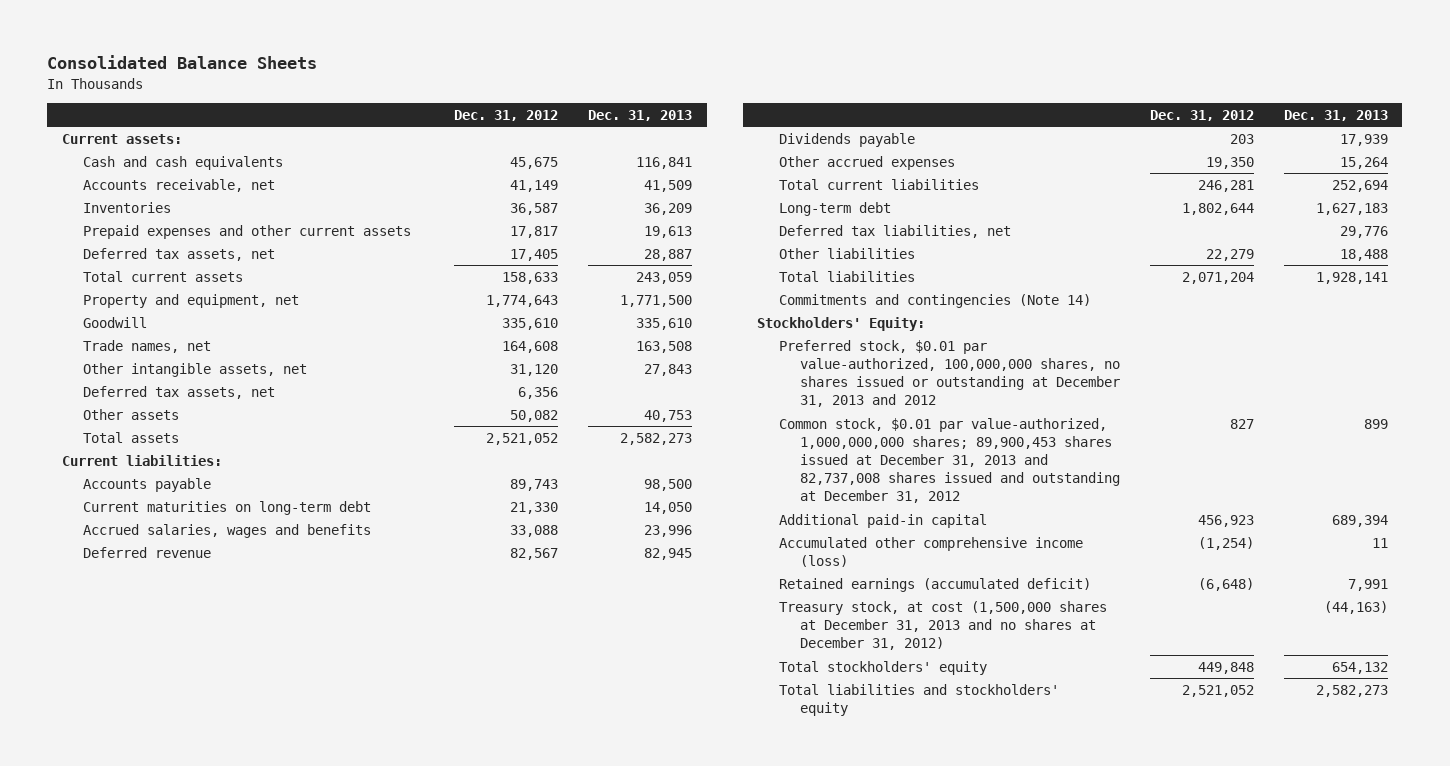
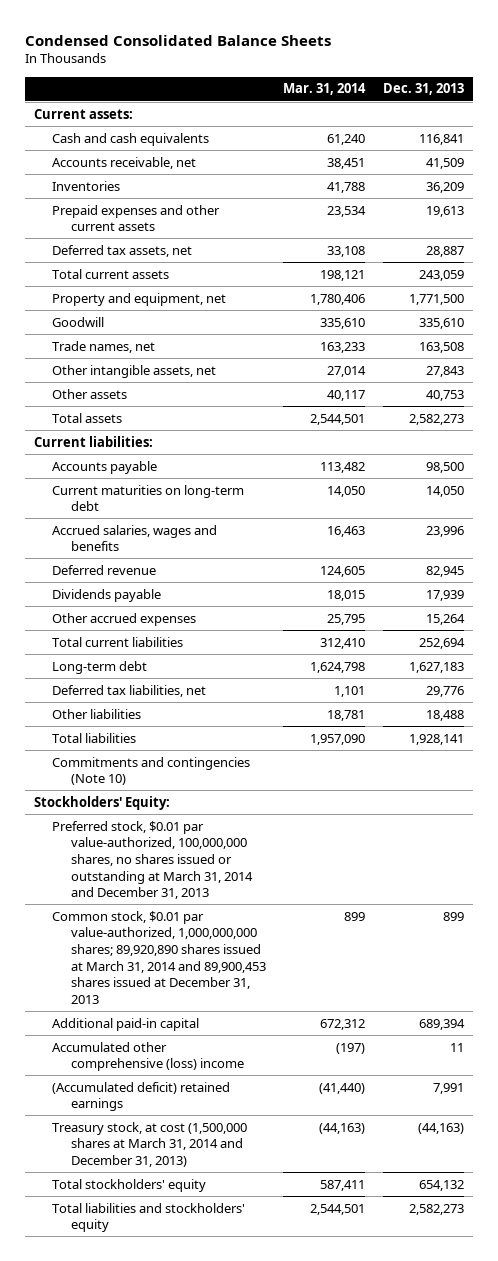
- Consolidated Balance Sheets
+ Condensed Consolidated Balance Sheets
- | Dec. 31, 2012 | Dec. 31, 2013
+ | Mar. 31, 2014 | Dec. 31, 2013
- Deferred tax assets, net | 6,356 |
- Commitments and contingencies (Note 14)
+ Commitments and contingencies (Note 10)
- Preferred stock, $0.01 par value-authorized, 100,000,000 shares, no shares issued or outstanding at December 31, 2013 and 2012
- Common stock, $0.01 par value-authorized, 1,000,000,000 shares; 89,900,453 shares issued at December 31, 2013 and 82,737,008 shares issued and outstanding at December 31, 2012 | 827 | 899
+ Preferred stock, $0.01 par value-authorized, 100,000,000 shares, no shares issued or outstanding at March 31, 2014 and December 31, 2013
+ Common stock, $0.01 par value-authorized, 1,000,000,000 shares; 89,920,890 shares issued at March 31, 2014 and 89,900,453 shares issued at December 31, 2013 | 899 | 899
- Accumulated other comprehensive income (loss) | (1,254) | 11
- Retained earnings (accumulated deficit) | (6,648) | 7,991
- Treasury stock, at cost (1,500,000 shares at December 31, 2013 and no shares at December 31, 2012) | | (44,163)
+ Accumulated other comprehensive (loss) income | (197) | 11
+ (Accumulated deficit) retained earnings | (41,440) | 7,991
+ Treasury stock, at cost (1,500,000 shares at March 31, 2014 and December 31, 2013) | (44,163) | (44,163)

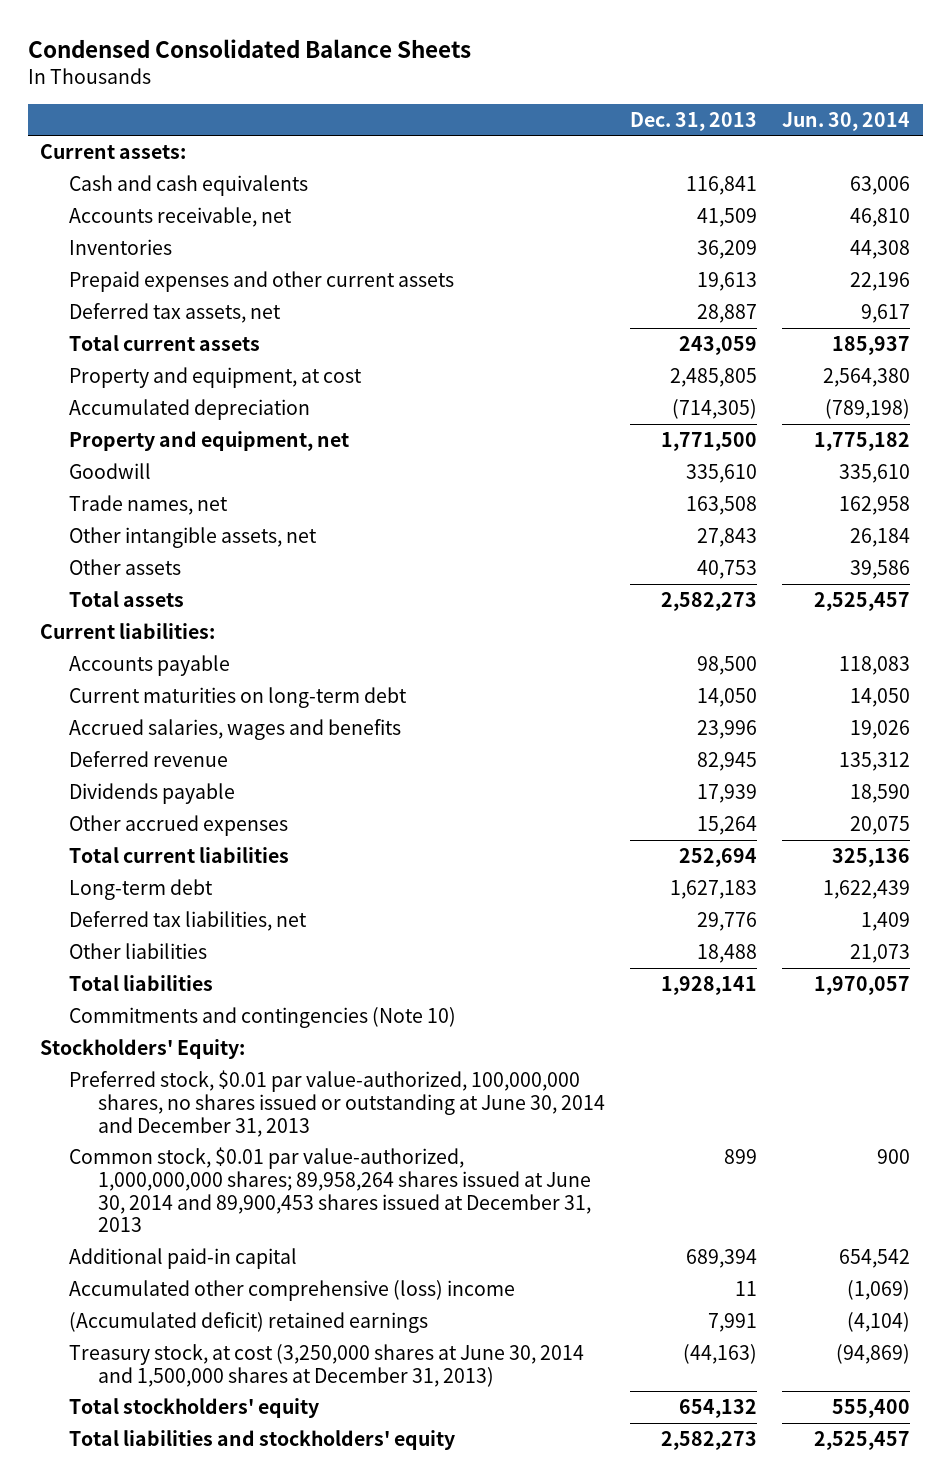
- | Mar. 31, 2014 | Dec. 31, 2013
+ | Dec. 31, 2013 | Jun. 30, 2014
+ Property and equipment, at cost | 2,485,805 | 2,564,380
+ Accumulated depreciation | (714,305) | (789,198)
- Preferred stock, $0.01 par value-authorized, 100,000,000 shares, no shares issued or outstanding at March 31, 2014 and December 31, 2013
- Common stock, $0.01 par value-authorized, 1,000,000,000 shares; 89,920,890 shares issued at March 31, 2014 and 89,900,453 shares issued at December 31, 2013 | 899 | 899
+ Preferred stock, $0.01 par value-authorized, 100,000,000 shares, no shares issued or outstanding at June 30, 2014 and December 31, 2013
+ Common stock, $0.01 par value-authorized, 1,000,000,000 shares; 89,958,264 shares issued at June 30, 2014 and 89,900,453 shares issued at December 31, 2013 | 899 | 900
- Treasury stock, at cost (1,500,000 shares at March 31, 2014 and December 31, 2013) | (44,163) | (44,163)
+ Treasury stock, at cost (3,250,000 shares at June 30, 2014 and 1,500,000 shares at December 31, 2013) | (44,163) | (94,869)

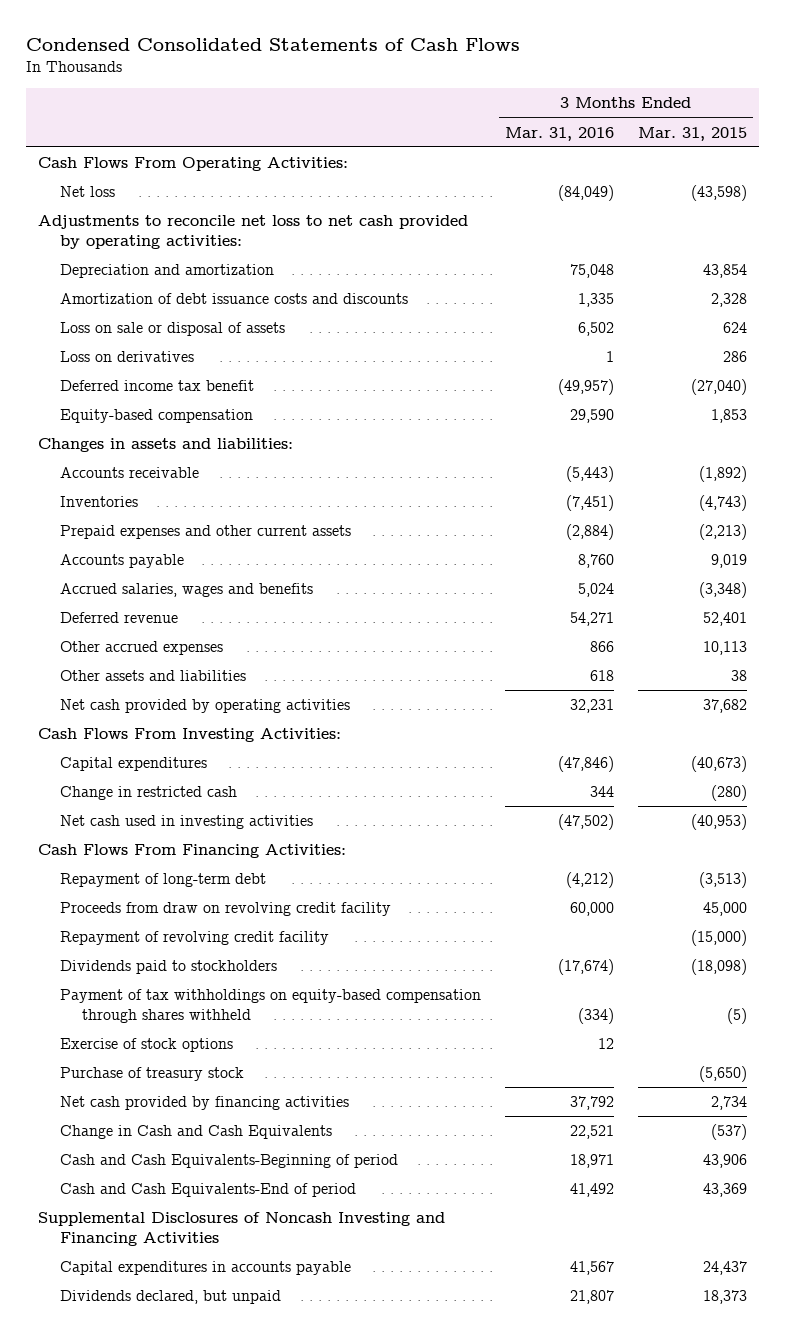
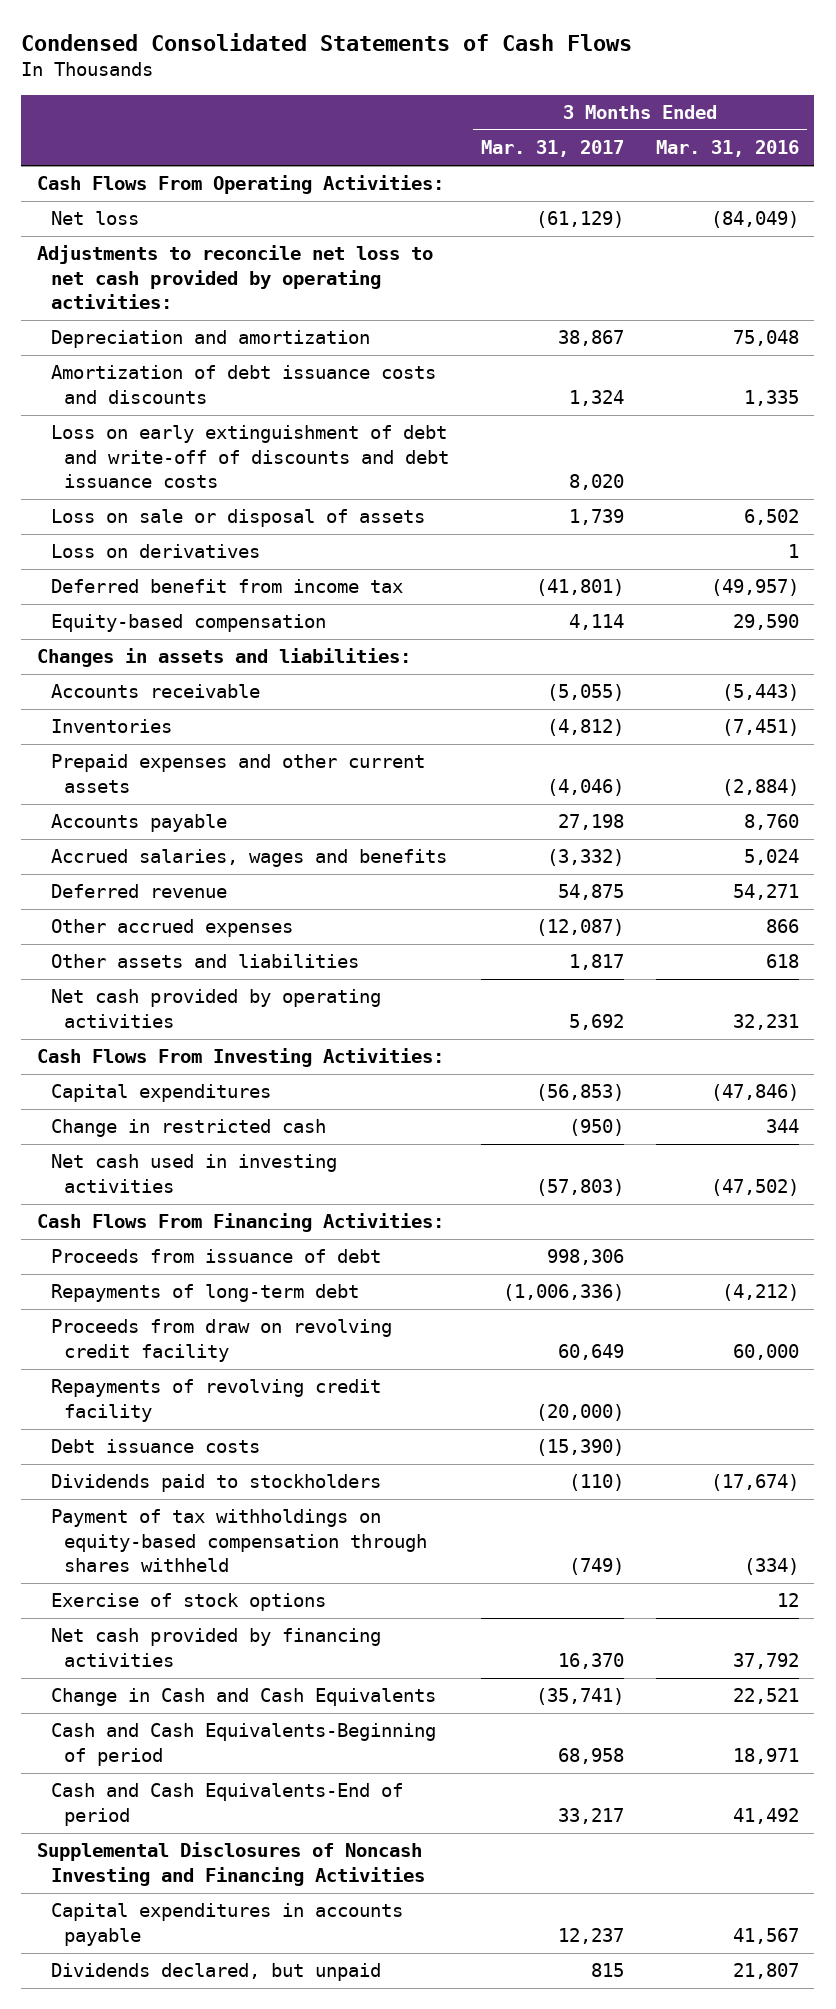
- | 3 Months Ended Mar. 31, 2016 | 3 Months Ended Mar. 31, 2015
+ | 3 Months Ended Mar. 31, 2017 | 3 Months Ended Mar. 31, 2016
+ Loss on early extinguishment of debt and write-off of discounts and debt issuance costs | 8,020 |
- Deferred income tax benefit | (49,957) | (27,040)
+ Deferred benefit from income tax | (41,801) | (49,957)
- Repayment of long-term debt | (4,212) | (3,513)
+ Proceeds from issuance of debt | 998,306 |
+ Repayments of long-term debt | (1,006,336) | (4,212)
- Repayment of revolving credit facility | | (15,000)
+ Repayments of revolving credit facility | (20,000) |
+ Debt issuance costs | (15,390) |
- Purchase of treasury stock | | (5,650)

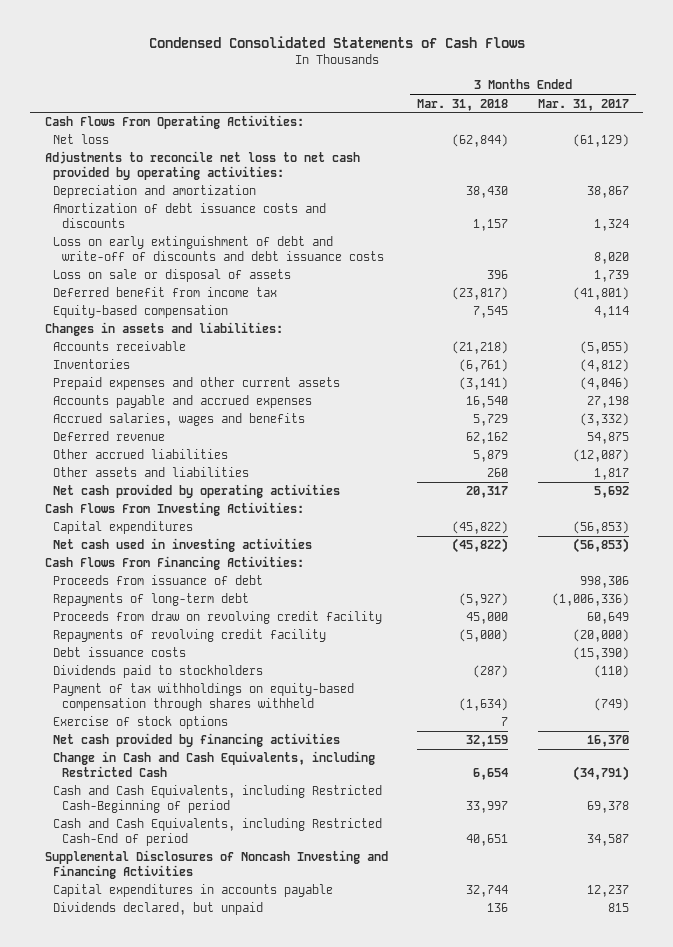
- | 3 Months Ended Mar. 31, 2017 | 3 Months Ended Mar. 31, 2016
+ | 3 Months Ended Mar. 31, 2018 | 3 Months Ended Mar. 31, 2017
- Loss on derivatives | | 1
- Accounts payable | 27,198 | 8,760
+ Accounts payable and accrued expenses | 16,540 | 27,198
- Other accrued expenses | (12,087) | 866
+ Other accrued liabilities | 5,879 | (12,087)
- Change in restricted cash | (950) | 344
- Net cash used in investing activities | (57,803) | (47,502)
+ Net cash used in investing activities | (45,822) | (56,853)
- Change in Cash and Cash Equivalents | (35,741) | 22,521
- Cash and Cash Equivalents-Beginning of period | 68,958 | 18,971
- Cash and Cash Equivalents-End of period | 33,217 | 41,492
+ Change in Cash and Cash Equivalents, including Restricted Cash | 6,654 | (34,791)
+ Cash and Cash Equivalents, including Restricted Cash-Beginning of period | 33,997 | 69,378
+ Cash and Cash Equivalents, including Restricted Cash-End of period | 40,651 | 34,587

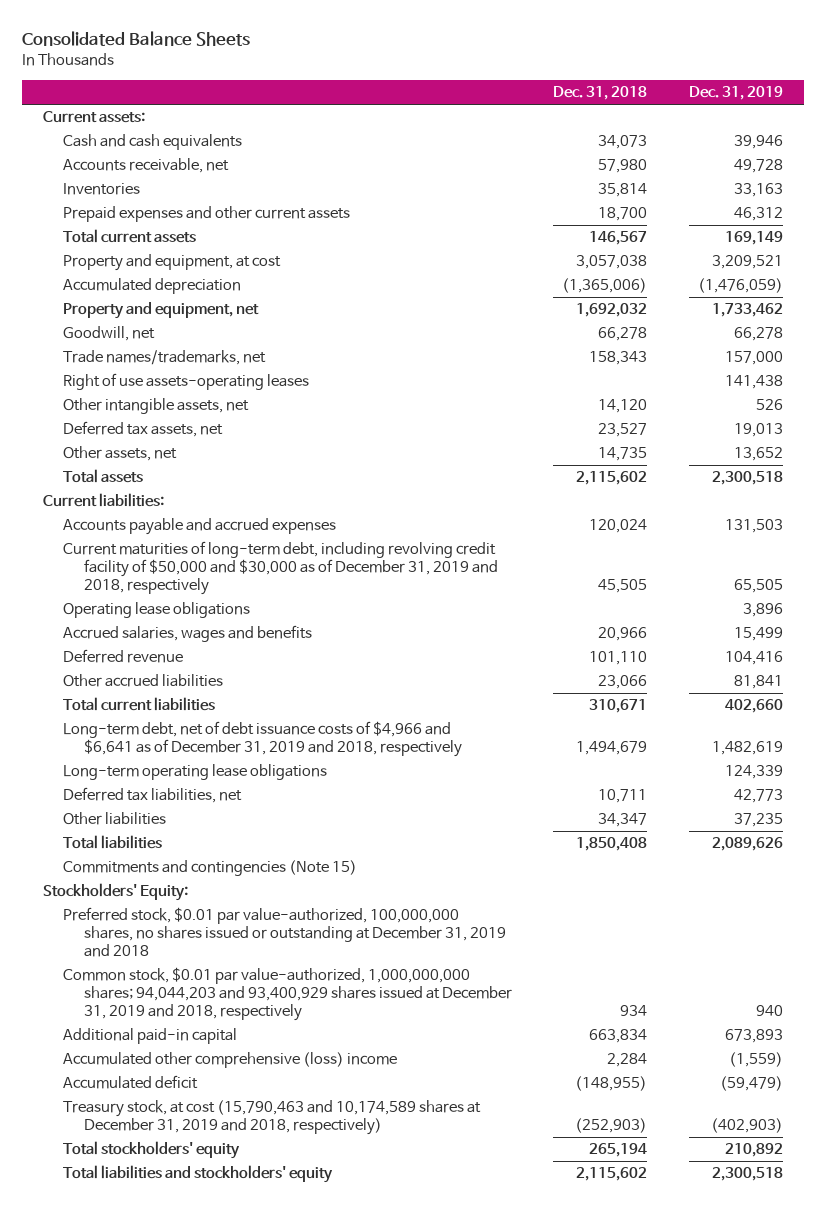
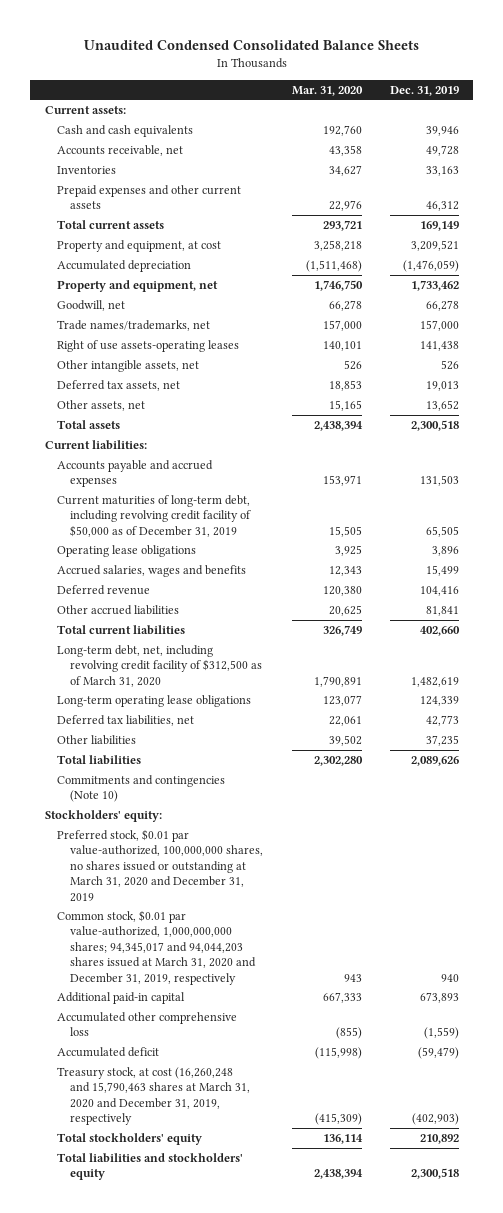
- Consolidated Balance Sheets
+ Unaudited Condensed Consolidated Balance Sheets
- | Dec. 31, 2018 | Dec. 31, 2019
+ | Mar. 31, 2020 | Dec. 31, 2019
- Current maturities of long-term debt, including revolving credit facility of $50,000 and $30,000 as of December 31, 2019 and 2018, respectively | 45,505 | 65,505
+ Current maturities of long-term debt, including revolving credit facility of $50,000 as of December 31, 2019 | 15,505 | 65,505
- Long-term debt, net of debt issuance costs of $4,966 and $6,641 as of December 31, 2019 and 2018, respectively | 1,494,679 | 1,482,619
+ Long-term debt, net, including revolving credit facility of $312,500 as of March 31, 2020 | 1,790,891 | 1,482,619
- Commitments and contingencies (Note 15)
- Stockholders' Equity:
- Preferred stock, $0.01 par value-authorized, 100,000,000 shares, no shares issued or outstanding at December 31, 2019 and 2018
- Common stock, $0.01 par value-authorized, 1,000,000,000 shares; 94,044,203 and 93,400,929 shares issued at December 31, 2019 and 2018, respectively | 934 | 940
+ Commitments and contingencies (Note 10)
+ Stockholders' equity:
+ Preferred stock, $0.01 par value-authorized, 100,000,000 shares, no shares issued or outstanding at March 31, 2020 and December 31, 2019
+ Common stock, $0.01 par value-authorized, 1,000,000,000 shares; 94,345,017 and 94,044,203 shares issued at March 31, 2020 and December 31, 2019, respectively | 943 | 940
- Accumulated other comprehensive (loss) income | 2,284 | (1,559)
+ Accumulated other comprehensive loss | (855) | (1,559)
- Treasury stock, at cost (15,790,463 and 10,174,589 shares at December 31, 2019 and 2018, respectively) | (252,903) | (402,903)
+ Treasury stock, at cost (16,260,248 and 15,790,463 shares at March 31, 2020 and December 31, 2019, respectively | (415,309) | (402,903)

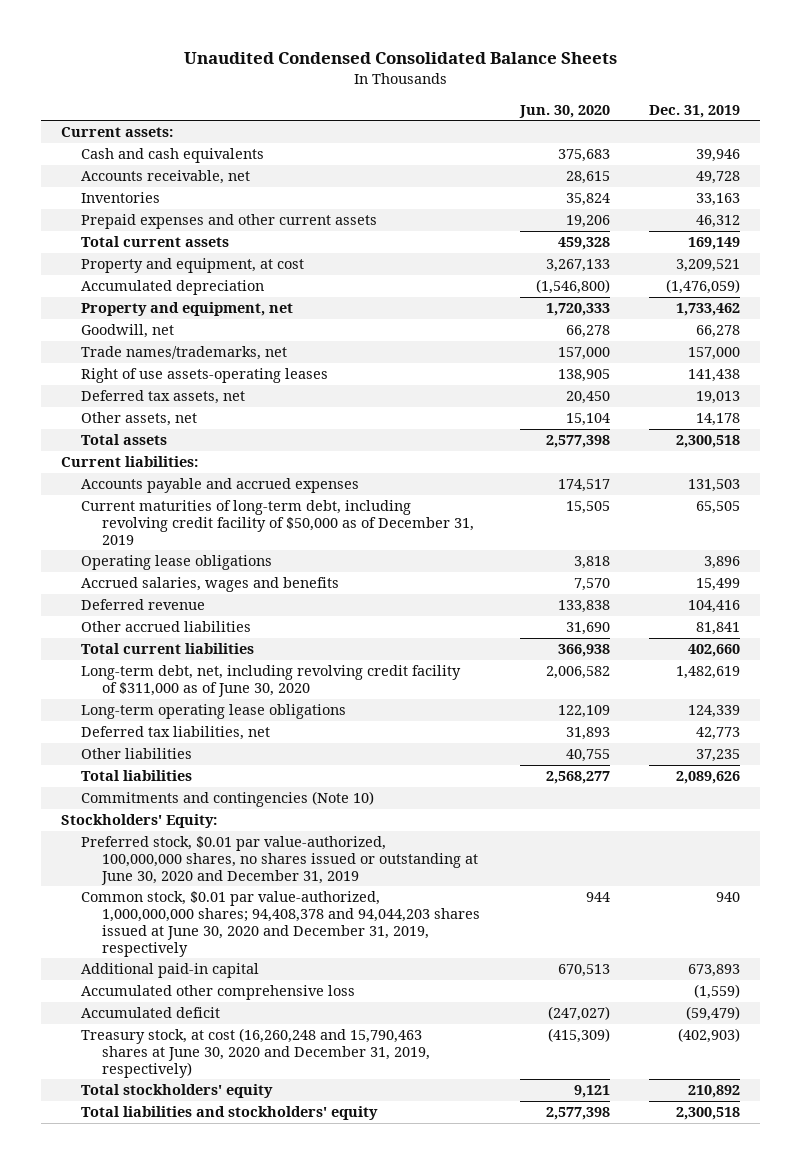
- | Mar. 31, 2020 | Dec. 31, 2019
+ | Jun. 30, 2020 | Dec. 31, 2019
- Other intangible assets, net | 526 | 526
- Other assets, net | 15,165 | 13,652
+ Other assets, net | 15,104 | 14,178
- Long-term debt, net, including revolving credit facility of $312,500 as of March 31, 2020 | 1,790,891 | 1,482,619
+ Long-term debt, net, including revolving credit facility of $311,000 as of June 30, 2020 | 2,006,582 | 1,482,619
- Stockholders' equity:
- Preferred stock, $0.01 par value-authorized, 100,000,000 shares, no shares issued or outstanding at March 31, 2020 and December 31, 2019
- Common stock, $0.01 par value-authorized, 1,000,000,000 shares; 94,345,017 and 94,044,203 shares issued at March 31, 2020 and December 31, 2019, respectively | 943 | 940
+ Stockholders' Equity:
+ Preferred stock, $0.01 par value-authorized, 100,000,000 shares, no shares issued or outstanding at June 30, 2020 and December 31, 2019
+ Common stock, $0.01 par value-authorized, 1,000,000,000 shares; 94,408,378 and 94,044,203 shares issued at June 30, 2020 and December 31, 2019, respectively | 944 | 940
- Treasury stock, at cost (16,260,248 and 15,790,463 shares at March 31, 2020 and December 31, 2019, respectively | (415,309) | (402,903)
+ Treasury stock, at cost (16,260,248 and 15,790,463 shares at June 30, 2020 and December 31, 2019, respectively) | (415,309) | (402,903)

